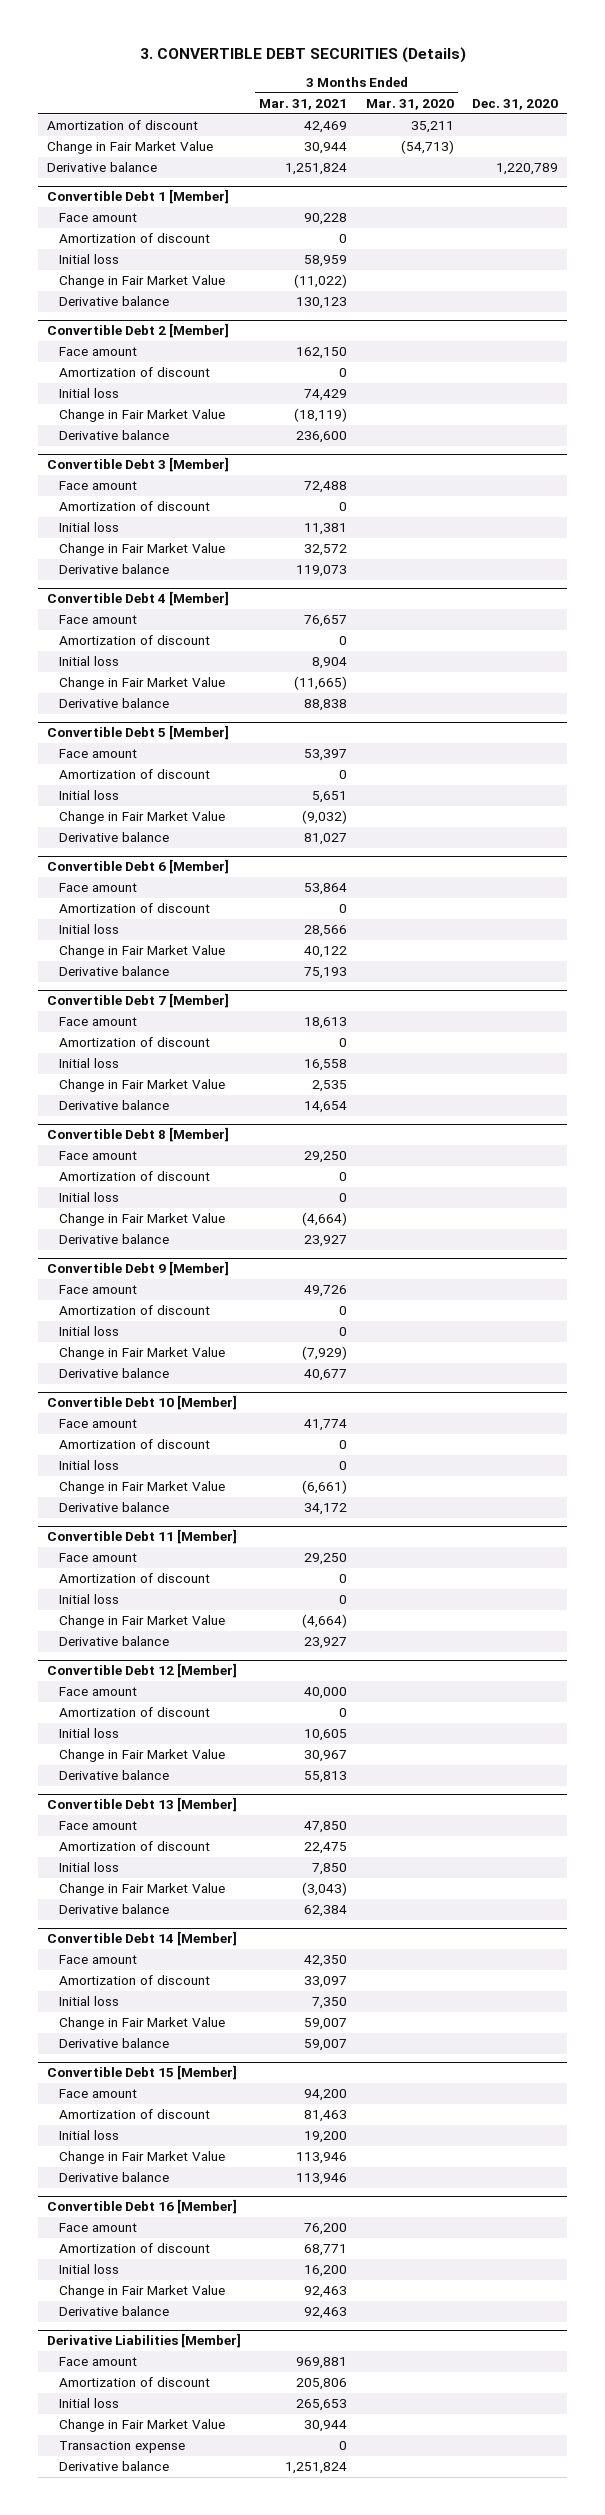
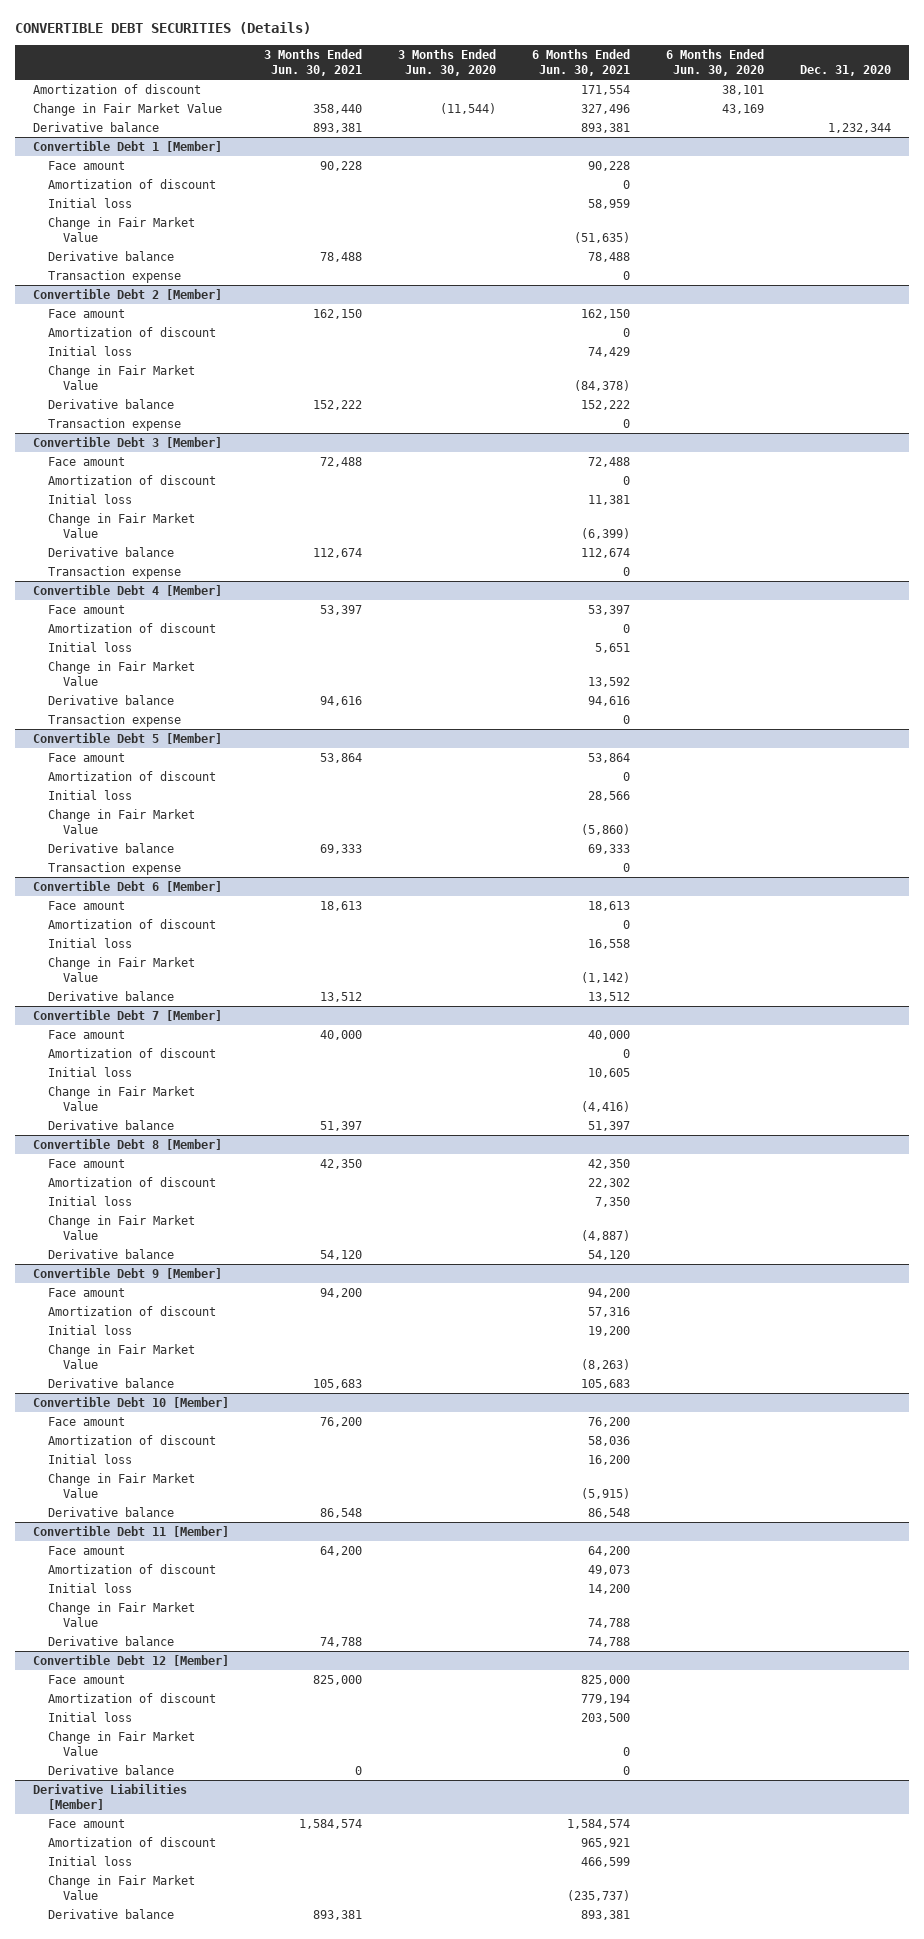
- 3. CONVERTIBLE DEBT SECURITIES (Details)
+ CONVERTIBLE DEBT SECURITIES (Details)
- | 3 Months Ended Mar. 31, 2021 | 3 Months Ended Mar. 31, 2020 | Dec. 31, 2020
+ | 3 Months Ended Jun. 30, 2021 | 3 Months Ended Jun. 30, 2020 | 6 Months Ended Jun. 30, 2021 | 6 Months Ended Jun. 30, 2020 | Dec. 31, 2020
- Derivative balance | 1,251,824 | | 1,220,789
+ Derivative balance | 893,381 | | 893,381 | | 1,232,344
@ Convertible Debt 1 [Member]
+ Transaction expense | | | 0 | |
@ Convertible Debt 2 [Member]
+ Transaction expense | | | 0 | |
@ Convertible Debt 3 [Member]
+ Transaction expense | | | 0 | |
@ Convertible Debt 4 [Member]
+ Transaction expense | | | 0 | |
@ Convertible Debt 5 [Member]
+ Transaction expense | | | 0 | |
- Convertible Debt 13 [Member]
- Face amount | 47,850 | |
- Amortization of discount | 22,475 | |
- Initial loss | 7,850 | |
- Change in Fair Market Value | (3,043) | |
- Derivative balance | 62,384 | |
- Convertible Debt 14 [Member]
- Face amount | 42,350 | |
- Amortization of discount | 33,097 | |
- Initial loss | 7,350 | |
- Change in Fair Market Value | 59,007 | |
- Derivative balance | 59,007 | |
- Convertible Debt 15 [Member]
- Face amount | 94,200 | |
- Amortization of discount | 81,463 | |
- Initial loss | 19,200 | |
- Change in Fair Market Value | 113,946 | |
- Derivative balance | 113,946 | |
- Convertible Debt 16 [Member]
- Face amount | 76,200 | |
- Amortization of discount | 68,771 | |
- Initial loss | 16,200 | |
- Change in Fair Market Value | 92,463 | |
- Derivative balance | 92,463 | |
@ Derivative Liabilities [Member]
- Transaction expense | 0 | |

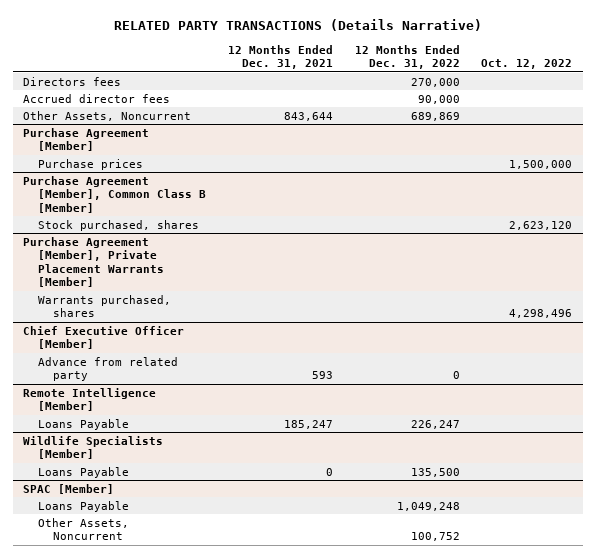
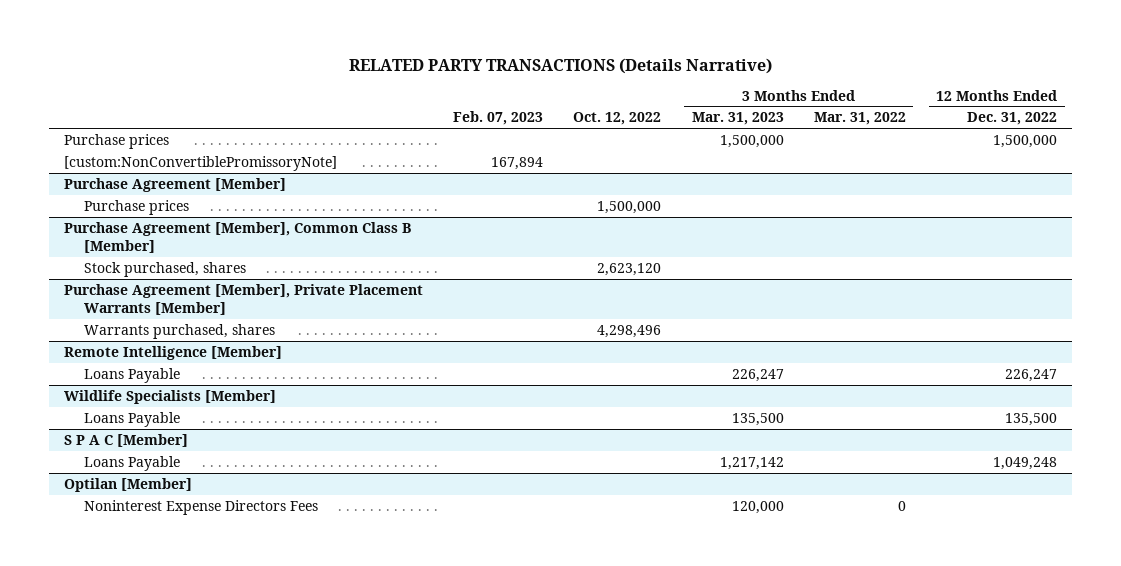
- | 12 Months Ended Dec. 31, 2021 | 12 Months Ended Dec. 31, 2022 | Oct. 12, 2022
+ | Feb. 07, 2023 | Oct. 12, 2022 | 3 Months Ended Mar. 31, 2023 | 3 Months Ended Mar. 31, 2022 | 12 Months Ended Dec. 31, 2022
- Directors fees | | 270,000 |
- Accrued director fees | | 90,000 |
- Other Assets, Noncurrent | 843,644 | 689,869 |
+ Purchase prices | | | 1,500,000 | | 1,500,000
+ [custom:NonConvertiblePromissoryNote] | 167,894 | | | |
- Chief Executive Officer [Member]
- Advance from related party | 593 | 0 |
- SPAC [Member]
+ S P A C [Member]
- Other Assets, Noncurrent | | 100,752 |
+ Optilan [Member]
+ Noninterest Expense Directors Fees | | | 120,000 | 0 |

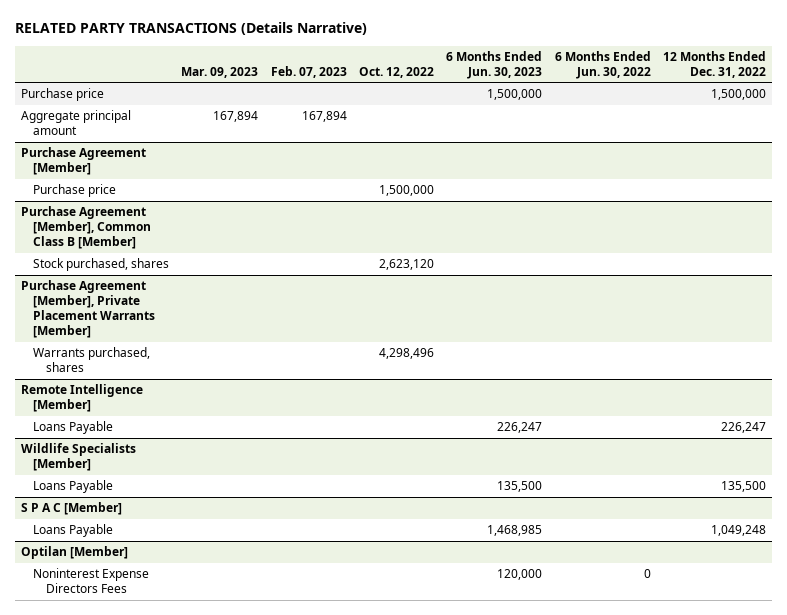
- | Feb. 07, 2023 | Oct. 12, 2022 | 3 Months Ended Mar. 31, 2023 | 3 Months Ended Mar. 31, 2022 | 12 Months Ended Dec. 31, 2022
+ | Mar. 09, 2023 | Feb. 07, 2023 | Oct. 12, 2022 | 6 Months Ended Jun. 30, 2023 | 6 Months Ended Jun. 30, 2022 | 12 Months Ended Dec. 31, 2022
- Purchase prices | | | 1,500,000 | | 1,500,000
- [custom:NonConvertiblePromissoryNote] | 167,894 | | | |
+ Purchase price | | | | 1,500,000 | | 1,500,000
+ Aggregate principal amount | 167,894 | 167,894 | | | |
@ Purchase Agreement [Member]
- Purchase prices | | 1,500,000 | | |
+ Purchase price | | | 1,500,000 | | |

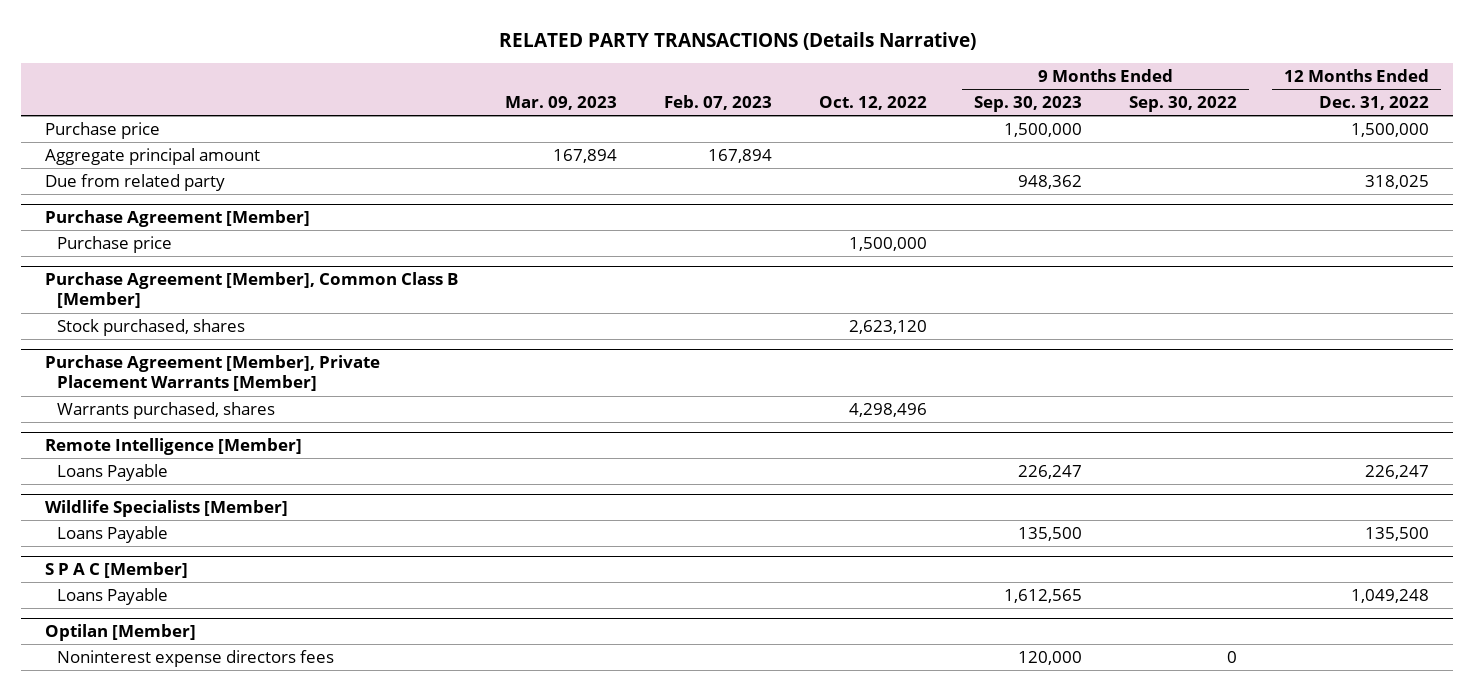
- | Mar. 09, 2023 | Feb. 07, 2023 | Oct. 12, 2022 | 6 Months Ended Jun. 30, 2023 | 6 Months Ended Jun. 30, 2022 | 12 Months Ended Dec. 31, 2022
+ | Mar. 09, 2023 | Feb. 07, 2023 | Oct. 12, 2022 | 9 Months Ended Sep. 30, 2023 | 9 Months Ended Sep. 30, 2022 | 12 Months Ended Dec. 31, 2022
+ Due from related party | | | | 948,362 | | 318,025
@ Optilan [Member]
- Noninterest Expense Directors Fees | | | | 120,000 | 0 |
+ Noninterest expense directors fees | | | | 120,000 | 0 |

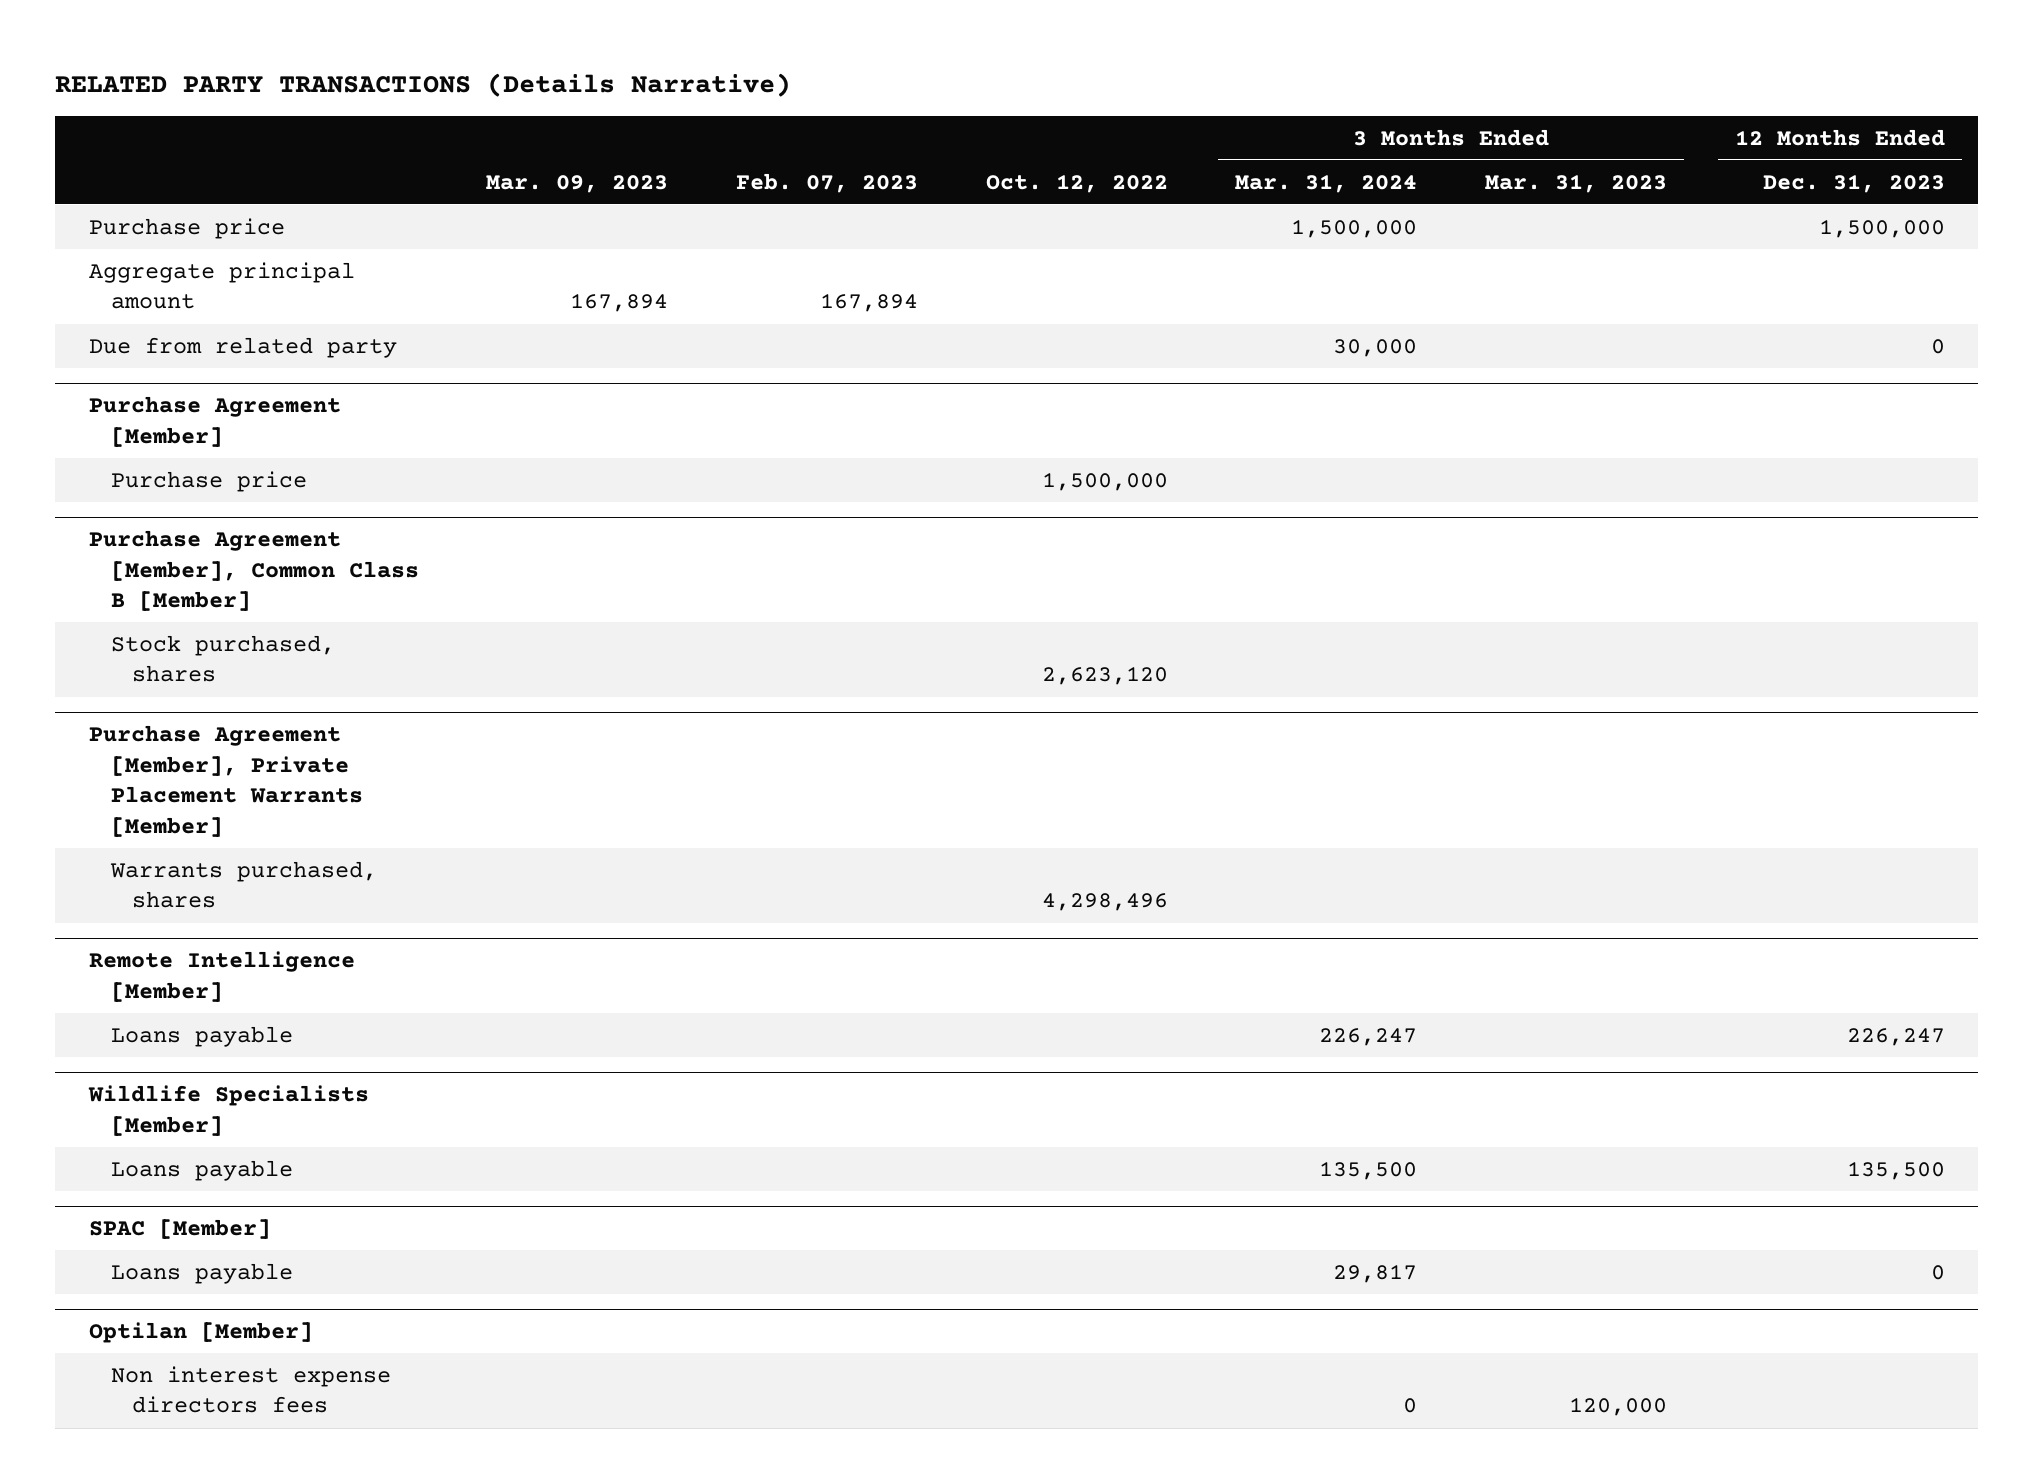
- | Mar. 09, 2023 | Feb. 07, 2023 | Oct. 12, 2022 | 9 Months Ended Sep. 30, 2023 | 9 Months Ended Sep. 30, 2022 | 12 Months Ended Dec. 31, 2022
+ | Mar. 09, 2023 | Feb. 07, 2023 | Oct. 12, 2022 | 3 Months Ended Mar. 31, 2024 | 3 Months Ended Mar. 31, 2023 | 12 Months Ended Dec. 31, 2023
@ Remote Intelligence [Member]
- Loans Payable | | | | 226,247 | | 226,247
+ Loans payable | | | | 226,247 | | 226,247
@ Wildlife Specialists [Member]
- Loans Payable | | | | 135,500 | | 135,500
- S P A C [Member]
- Loans Payable | | | | 1,612,565 | | 1,049,248
@ Wildlife Specialists [Member]
+ Loans payable | | | | 135,500 | | 135,500
+ SPAC [Member]
+ Loans payable | | | | 29,817 | | 0
@ Optilan [Member]
- Noninterest expense directors fees | | | | 120,000 | 0 |
+ Non interest expense directors fees | | | | 0 | 120,000 |

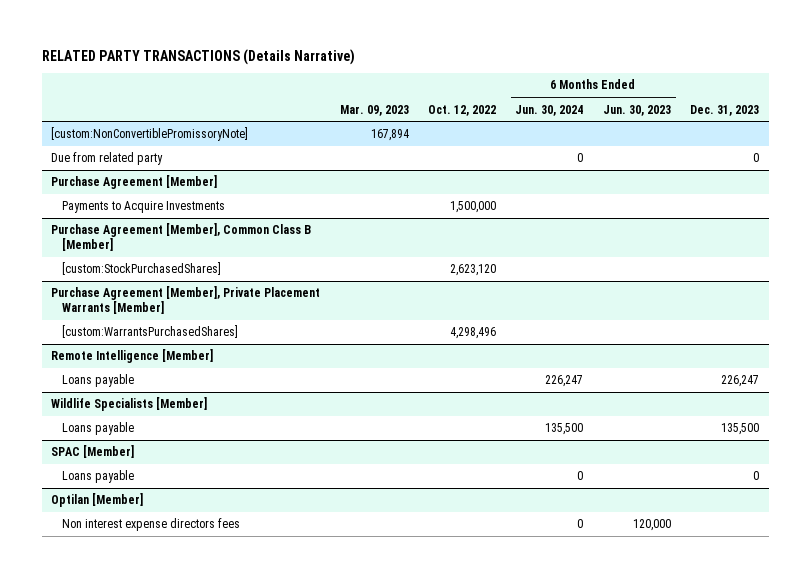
- | Mar. 09, 2023 | Feb. 07, 2023 | Oct. 12, 2022 | 3 Months Ended Mar. 31, 2024 | 3 Months Ended Mar. 31, 2023 | 12 Months Ended Dec. 31, 2023
+ | Mar. 09, 2023 | Oct. 12, 2022 | 6 Months Ended Jun. 30, 2024 | 6 Months Ended Jun. 30, 2023 | Dec. 31, 2023
- Purchase price | | | | 1,500,000 | | 1,500,000
- Aggregate principal amount | 167,894 | 167,894 | | | |
+ [custom:NonConvertiblePromissoryNote] | 167,894 | | | |
@ Purchase Agreement [Member]
- Purchase price | | | 1,500,000 | | |
+ Payments to Acquire Investments | | 1,500,000 | | |
@ Purchase Agreement [Member], Common Class B [Member]
- Stock purchased, shares | | | 2,623,120 | | |
+ [custom:StockPurchasedShares] | | 2,623,120 | | |
@ Purchase Agreement [Member], Private Placement Warrants [Member]
- Warrants purchased, shares | | | 4,298,496 | | |
+ [custom:WarrantsPurchasedShares] | | 4,298,496 | | |

